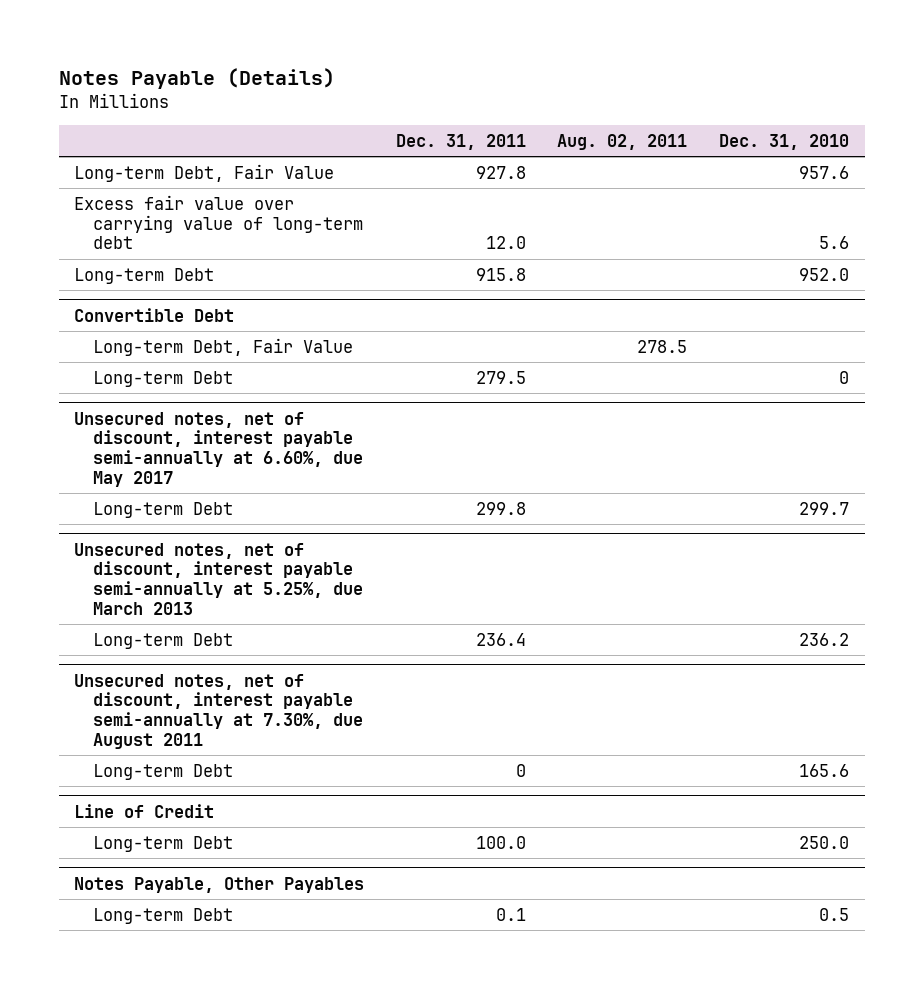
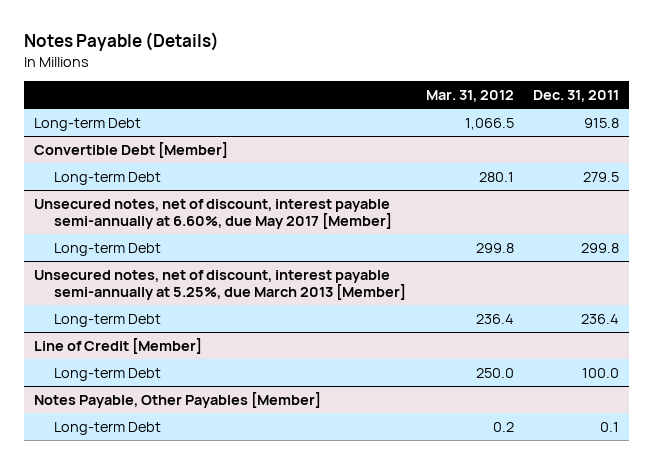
- | Dec. 31, 2011 | Aug. 02, 2011 | Dec. 31, 2010
+ | Mar. 31, 2012 | Dec. 31, 2011
- Long-term Debt, Fair Value | 927.8 | | 957.6
- Excess fair value over carrying value of long-term debt | 12.0 | | 5.6
- Convertible Debt
- Long-term Debt, Fair Value | | 278.5 |
+ Convertible Debt [Member]
- Unsecured notes, net of discount, interest payable semi-annually at 6.60%, due May 2017
+ Unsecured notes, net of discount, interest payable semi-annually at 6.60%, due May 2017 [Member]
- Unsecured notes, net of discount, interest payable semi-annually at 5.25%, due March 2013
+ Unsecured notes, net of discount, interest payable semi-annually at 5.25%, due March 2013 [Member]
- Unsecured notes, net of discount, interest payable semi-annually at 7.30%, due August 2011
- Long-term Debt | 0 | | 165.6
- Line of Credit
+ Line of Credit [Member]
- Notes Payable, Other Payables
+ Notes Payable, Other Payables [Member]

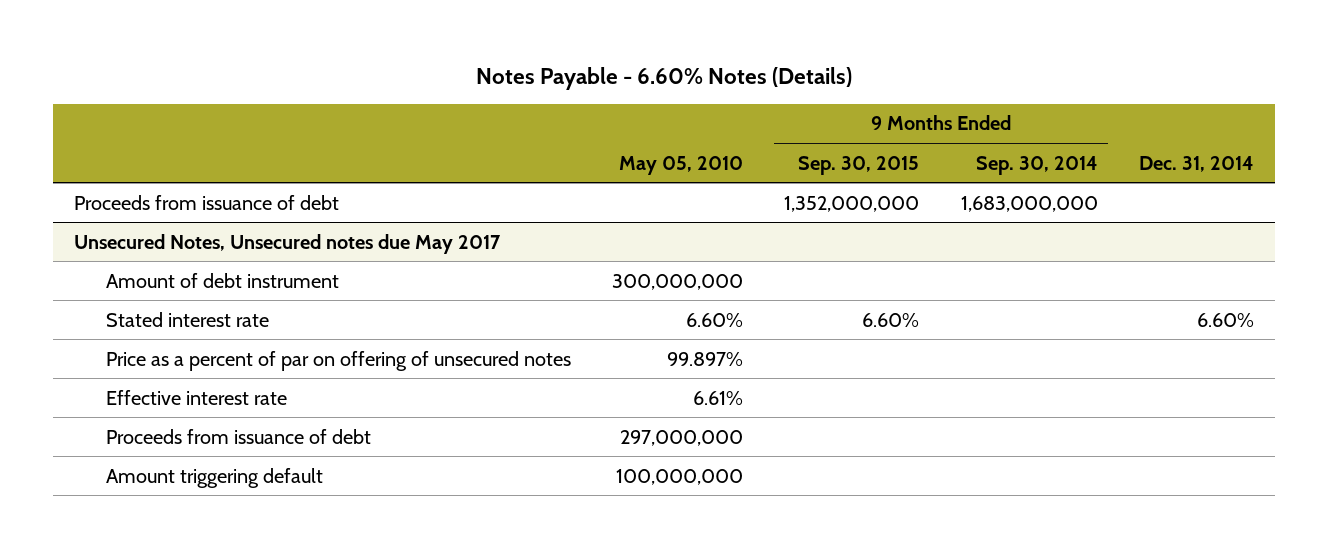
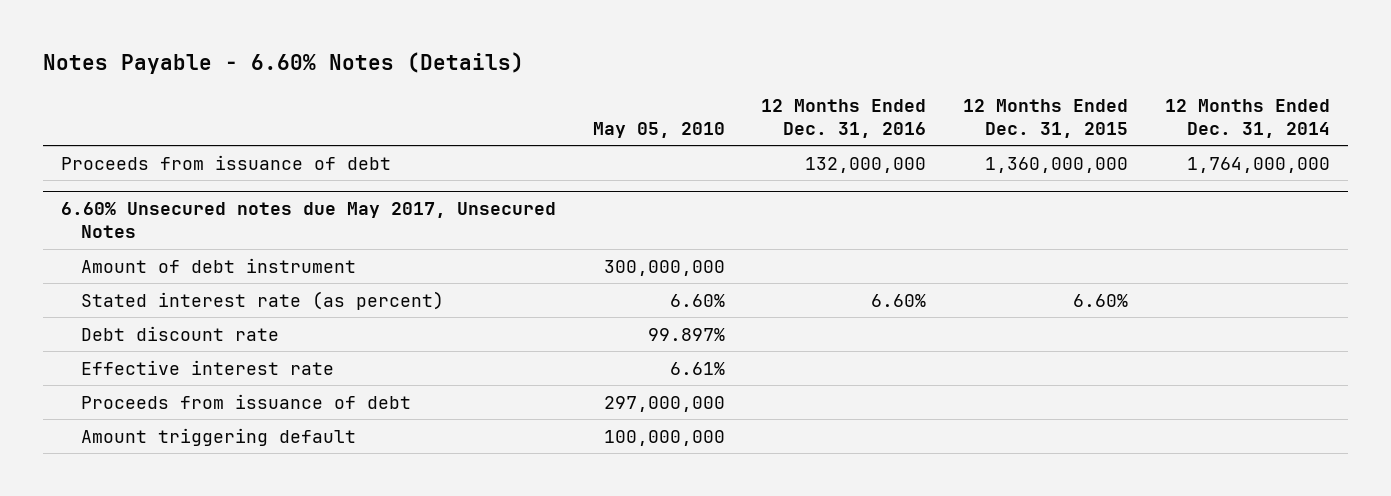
- | May 05, 2010 | 9 Months Ended Sep. 30, 2015 | 9 Months Ended Sep. 30, 2014 | Dec. 31, 2014
+ | May 05, 2010 | 12 Months Ended Dec. 31, 2016 | 12 Months Ended Dec. 31, 2015 | 12 Months Ended Dec. 31, 2014
- Unsecured Notes, Unsecured notes due May 2017
+ 6.60% Unsecured notes due May 2017, Unsecured Notes
- Stated interest rate | 6.60% | 6.60% | | 6.60%
- Price as a percent of par on offering of unsecured notes | 99.897% | | |
+ Stated interest rate (as percent) | 6.60% | 6.60% | 6.60% |
+ Debt discount rate | 99.897% | | |

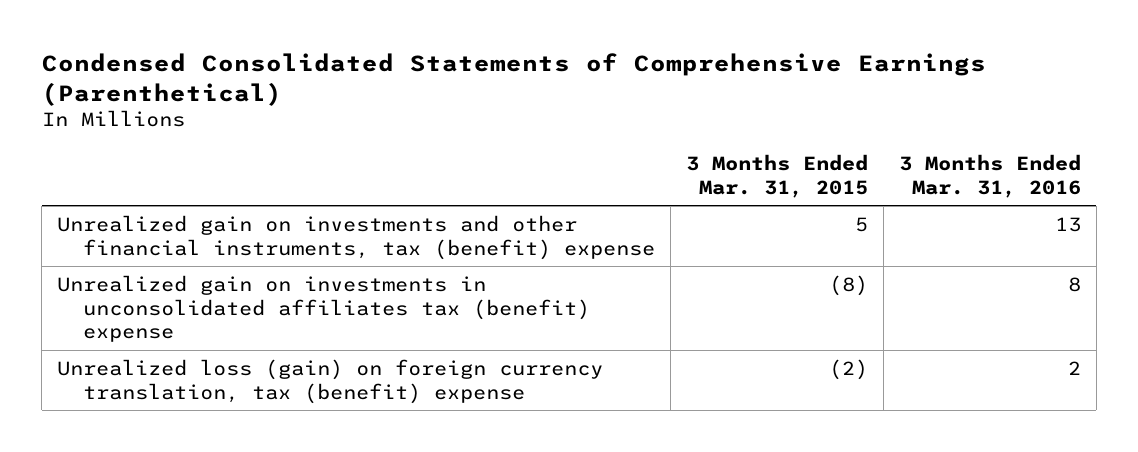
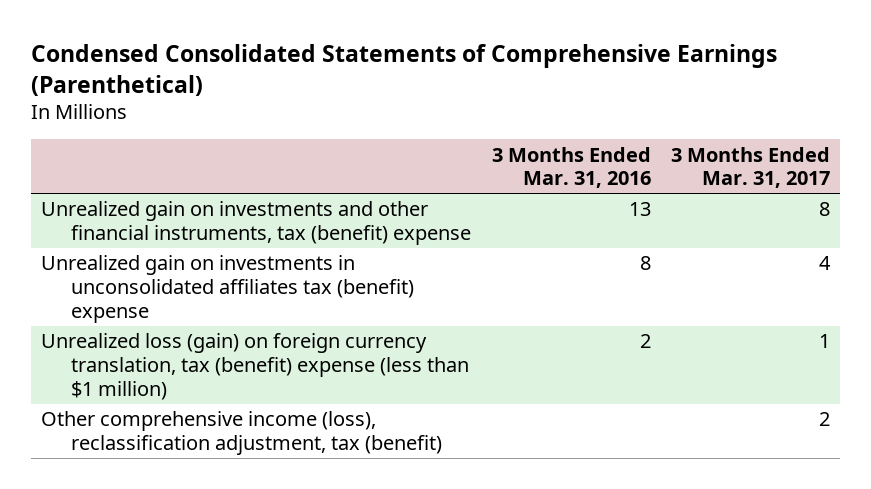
- | 3 Months Ended Mar. 31, 2015 | 3 Months Ended Mar. 31, 2016
+ | 3 Months Ended Mar. 31, 2016 | 3 Months Ended Mar. 31, 2017
- Unrealized loss (gain) on foreign currency translation, tax (benefit) expense | (2) | 2
+ Unrealized loss (gain) on foreign currency translation, tax (benefit) expense (less than $1 million) | 2 | 1
+ Other comprehensive income (loss), reclassification adjustment, tax (benefit) | | 2

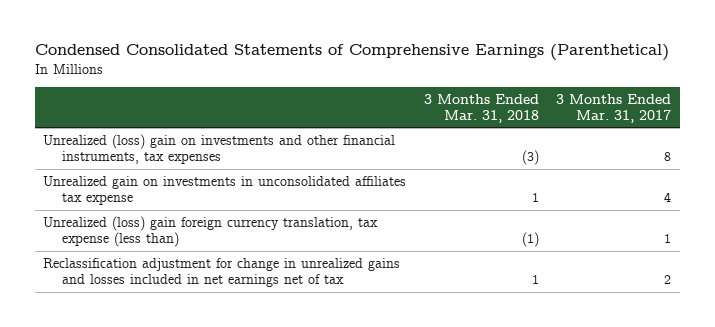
- | 3 Months Ended Mar. 31, 2016 | 3 Months Ended Mar. 31, 2017
+ | 3 Months Ended Mar. 31, 2018 | 3 Months Ended Mar. 31, 2017
- Unrealized gain on investments and other financial instruments, tax (benefit) expense | 13 | 8
- Unrealized gain on investments in unconsolidated affiliates tax (benefit) expense | 8 | 4
- Unrealized loss (gain) on foreign currency translation, tax (benefit) expense (less than $1 million) | 2 | 1
- Other comprehensive income (loss), reclassification adjustment, tax (benefit) | | 2
+ Unrealized (loss) gain on investments and other financial instruments, tax expenses | (3) | 8
+ Unrealized gain on investments in unconsolidated affiliates tax expense | 1 | 4
+ Unrealized (loss) gain foreign currency translation, tax expense (less than) | (1) | 1
+ Reclassification adjustment for change in unrealized gains and losses included in net earnings net of tax | 1 | 2

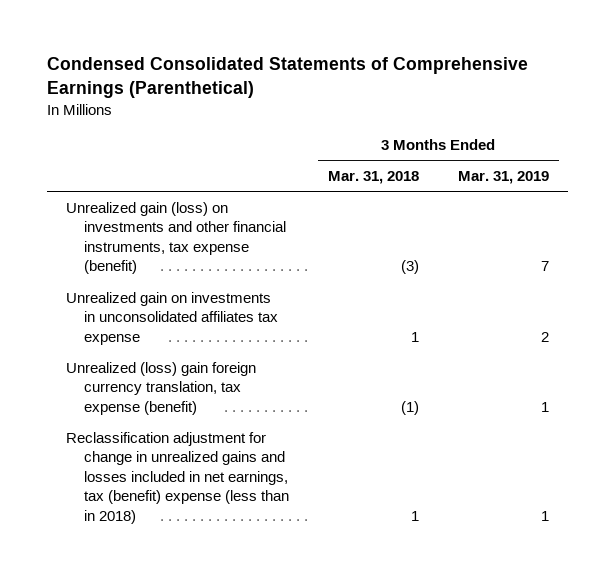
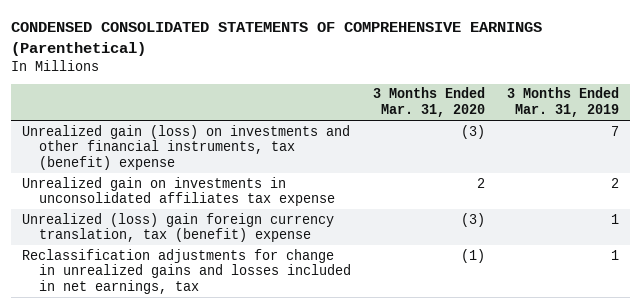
- Condensed Consolidated Statements of Comprehensive Earnings (Parenthetical)
+ CONDENSED CONSOLIDATED STATEMENTS OF COMPREHENSIVE EARNINGS (Parenthetical)
- | 3 Months Ended Mar. 31, 2018 | 3 Months Ended Mar. 31, 2019
+ | 3 Months Ended Mar. 31, 2020 | 3 Months Ended Mar. 31, 2019
- Unrealized gain (loss) on investments and other financial instruments, tax expense (benefit) | (3) | 7
+ Unrealized gain (loss) on investments and other financial instruments, tax (benefit) expense | (3) | 7
- Unrealized (loss) gain foreign currency translation, tax expense (benefit) | (1) | 1
- Reclassification adjustment for change in unrealized gains and losses included in net earnings, tax (benefit) expense (less than in 2018) | 1 | 1
+ Unrealized (loss) gain foreign currency translation, tax (benefit) expense | (3) | 1
+ Reclassification adjustments for change in unrealized gains and losses included in net earnings, tax | (1) | 1

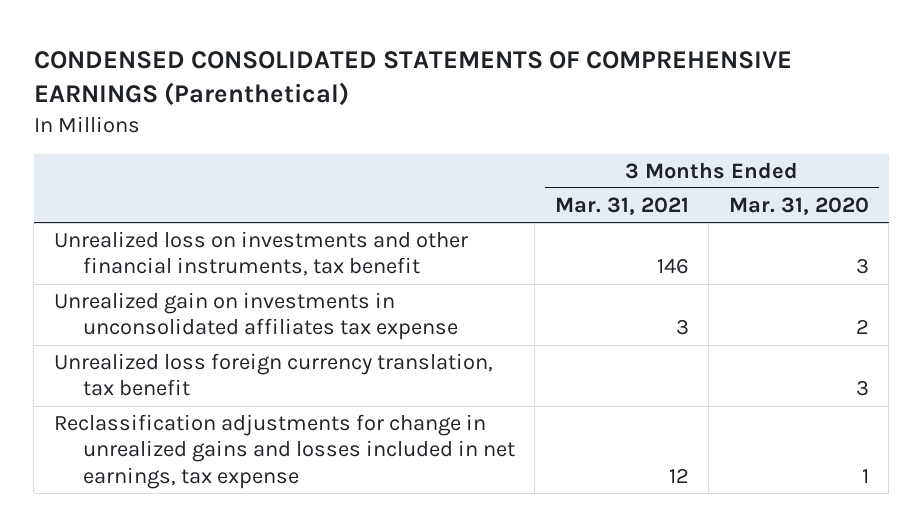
- | 3 Months Ended Mar. 31, 2020 | 3 Months Ended Mar. 31, 2019
+ | 3 Months Ended Mar. 31, 2021 | 3 Months Ended Mar. 31, 2020
- Unrealized gain (loss) on investments and other financial instruments, tax (benefit) expense | (3) | 7
+ Unrealized loss on investments and other financial instruments, tax benefit | 146 | 3
- Unrealized (loss) gain foreign currency translation, tax (benefit) expense | (3) | 1
- Reclassification adjustments for change in unrealized gains and losses included in net earnings, tax | (1) | 1
+ Unrealized loss foreign currency translation, tax benefit | | 3
+ Reclassification adjustments for change in unrealized gains and losses included in net earnings, tax expense | 12 | 1

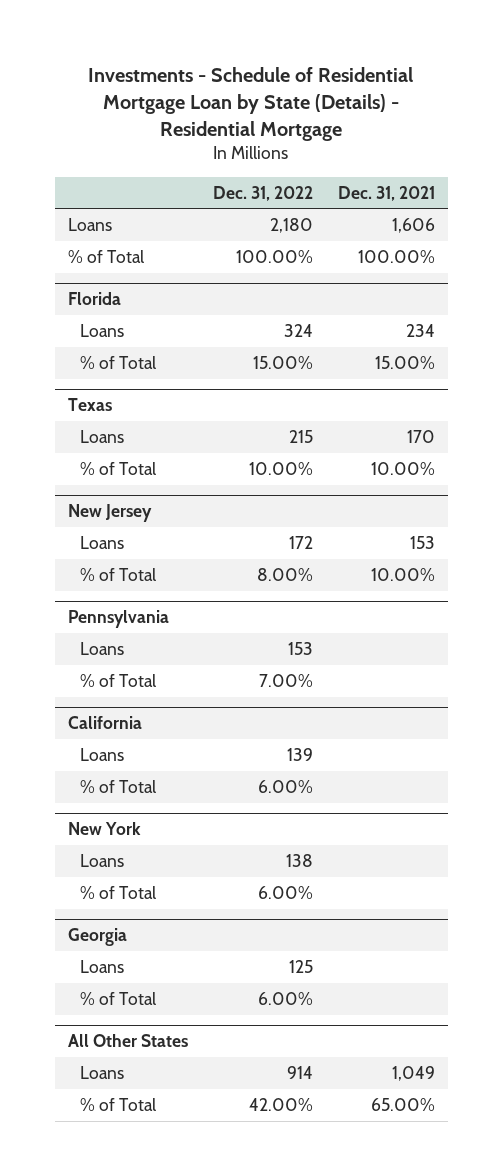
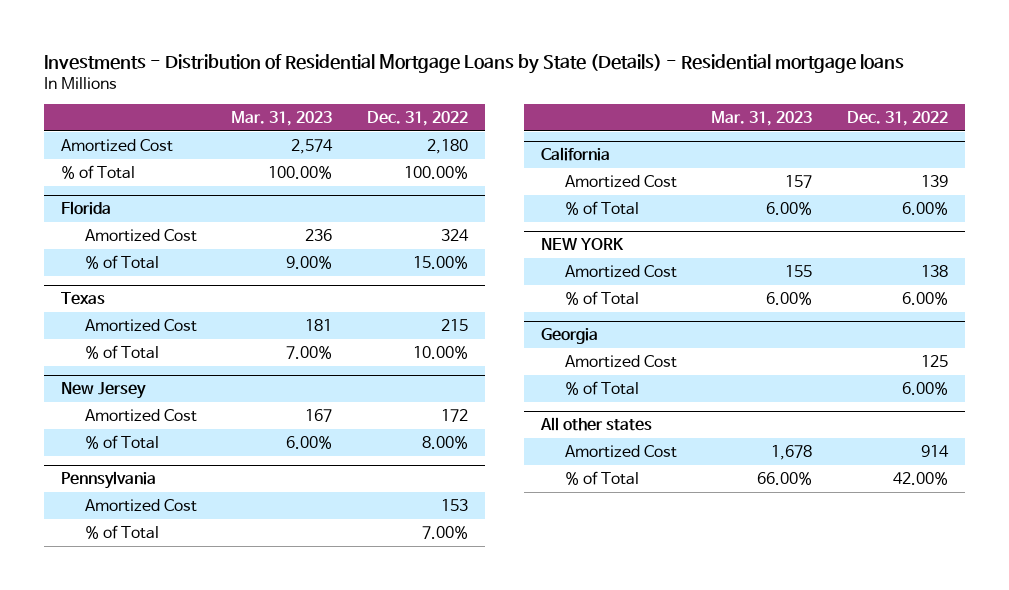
- Investments - Schedule of Residential Mortgage Loan by State (Details) - Residential Mortgage
+ Investments - Distribution of Residential Mortgage Loans by State (Details) - Residential mortgage loans
- | Dec. 31, 2022 | Dec. 31, 2021
+ | Mar. 31, 2023 | Dec. 31, 2022
- Loans | 2,180 | 1,606
+ Amortized Cost | 2,574 | 2,180
@ Florida
- Loans | 324 | 234
+ Amortized Cost | 236 | 324
@ Texas
- Loans | 215 | 170
+ Amortized Cost | 181 | 215
@ New Jersey
- Loans | 172 | 153
+ Amortized Cost | 167 | 172
@ Pennsylvania
- Loans | 153 |
+ Amortized Cost | | 153
@ California
- Loans | 139 |
+ Amortized Cost | 157 | 139
- New York
- Loans | 138 |
+ NEW YORK
+ Amortized Cost | 155 | 138
@ Georgia
- Loans | 125 |
+ Amortized Cost | | 125
- All Other States
- Loans | 914 | 1,049
+ All other states
+ Amortized Cost | 1,678 | 914

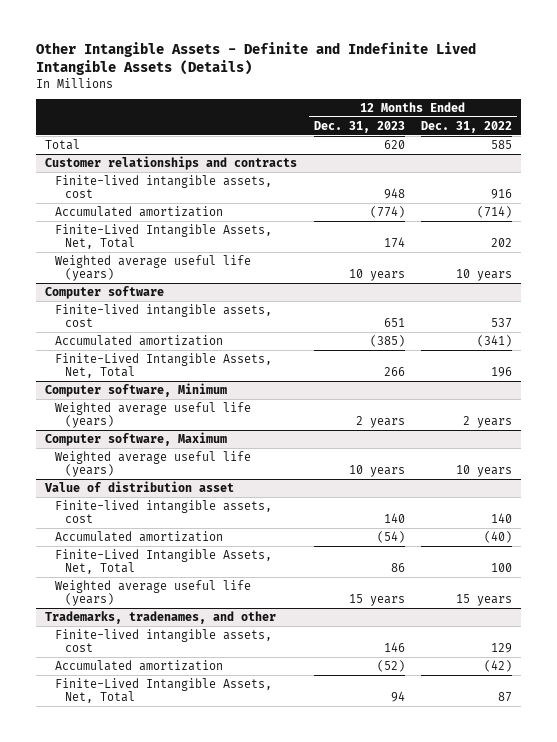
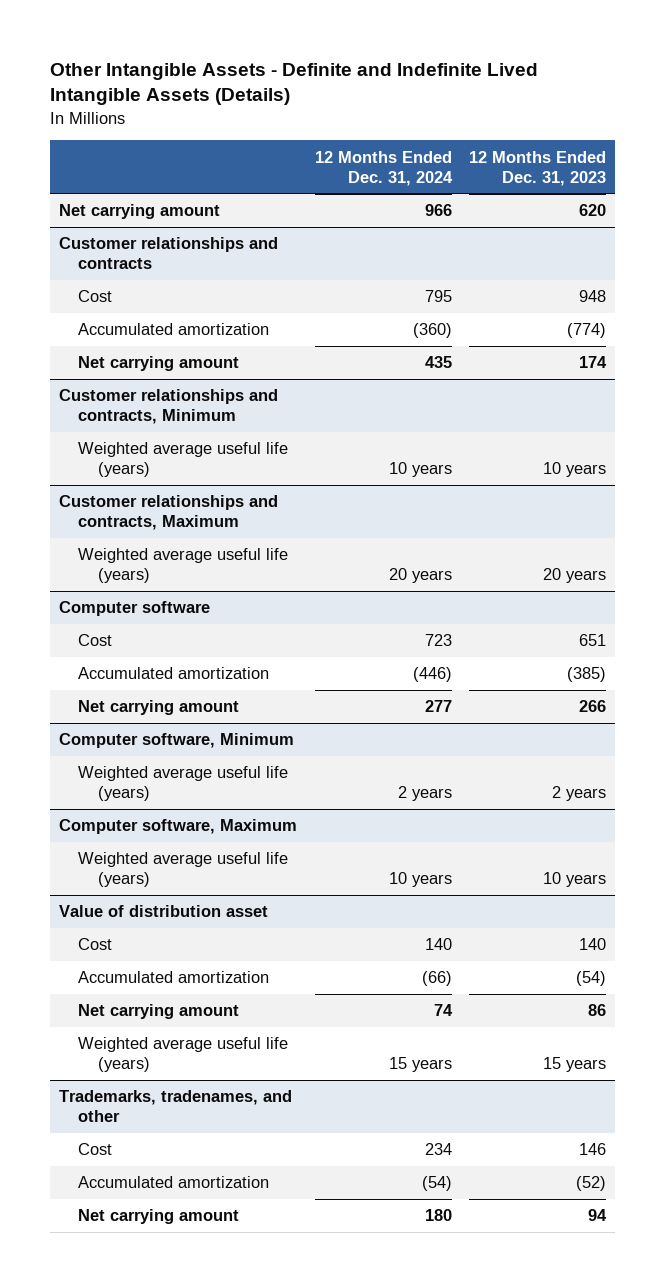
- | 12 Months Ended Dec. 31, 2023 | 12 Months Ended Dec. 31, 2022
+ | 12 Months Ended Dec. 31, 2024 | 12 Months Ended Dec. 31, 2023
- Total | 620 | 585
+ Net carrying amount | 966 | 620
@ Customer relationships and contracts
- Finite-lived intangible assets, cost | 948 | 916
+ Cost | 795 | 948
- Finite-Lived Intangible Assets, Net, Total | 174 | 202
+ Net carrying amount | 435 | 174
+ Customer relationships and contracts, Minimum
+ Customer relationships and contracts, Maximum
+ Weighted average useful life (years) | 20 years | 20 years
@ Computer software
- Finite-lived intangible assets, cost | 651 | 537
+ Cost | 723 | 651
- Finite-Lived Intangible Assets, Net, Total | 266 | 196
+ Net carrying amount | 277 | 266
@ Value of distribution asset
- Finite-lived intangible assets, cost | 140 | 140
+ Cost | 140 | 140
- Finite-Lived Intangible Assets, Net, Total | 86 | 100
+ Net carrying amount | 74 | 86
@ Trademarks, tradenames, and other
- Finite-lived intangible assets, cost | 146 | 129
+ Cost | 234 | 146
- Finite-Lived Intangible Assets, Net, Total | 94 | 87
+ Net carrying amount | 180 | 94

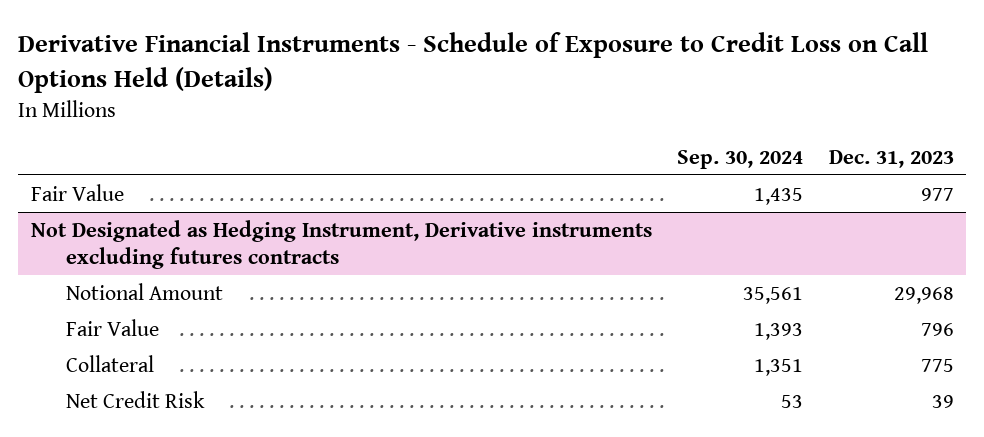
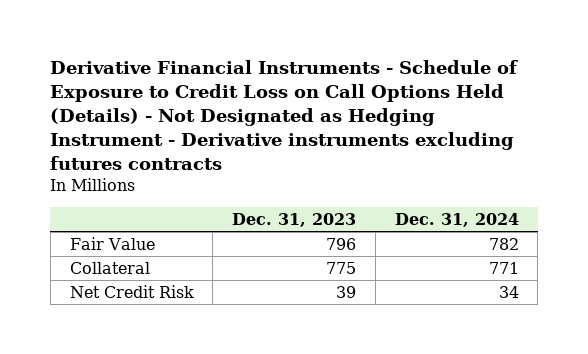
- Derivative Financial Instruments - Schedule of Exposure to Credit Loss on Call Options Held (Details)
+ Derivative Financial Instruments - Schedule of Exposure to Credit Loss on Call Options Held (Details) - Not Designated as Hedging Instrument - Derivative instruments excluding futures contracts
- | Sep. 30, 2024 | Dec. 31, 2023
+ | Dec. 31, 2023 | Dec. 31, 2024
- Fair Value | 1,435 | 977
- Not Designated as Hedging Instrument, Derivative instruments excluding futures contracts
- Notional Amount | 35,561 | 29,968

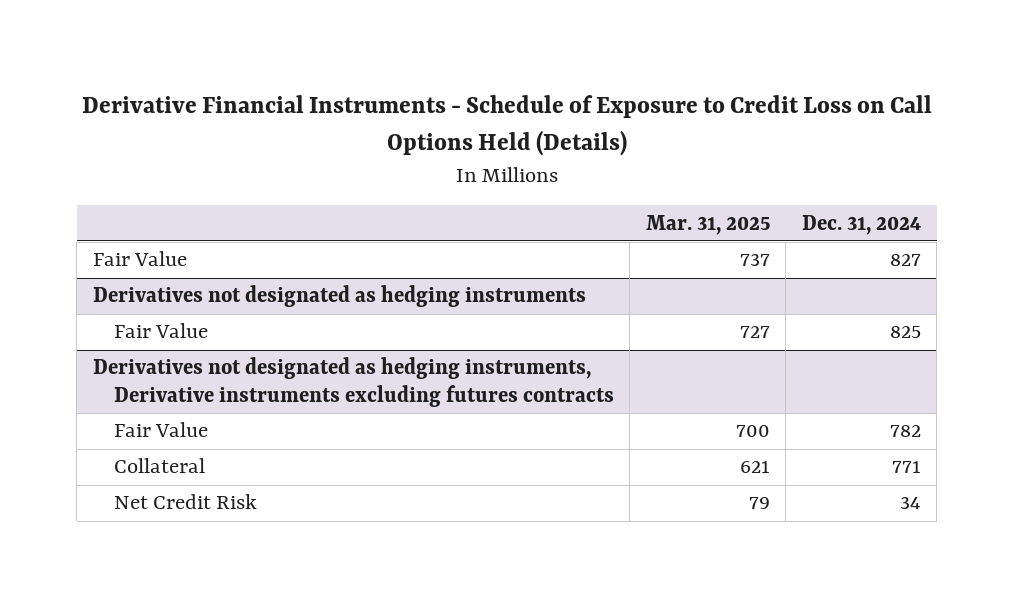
- Derivative Financial Instruments - Schedule of Exposure to Credit Loss on Call Options Held (Details) - Not Designated as Hedging Instrument - Derivative instruments excluding futures contracts
+ Derivative Financial Instruments - Schedule of Exposure to Credit Loss on Call Options Held (Details)
- | Dec. 31, 2023 | Dec. 31, 2024
+ | Mar. 31, 2025 | Dec. 31, 2024
+ Fair Value | 737 | 827
+ Derivatives not designated as hedging instruments
+ Fair Value | 727 | 825
+ Derivatives not designated as hedging instruments, Derivative instruments excluding futures contracts

